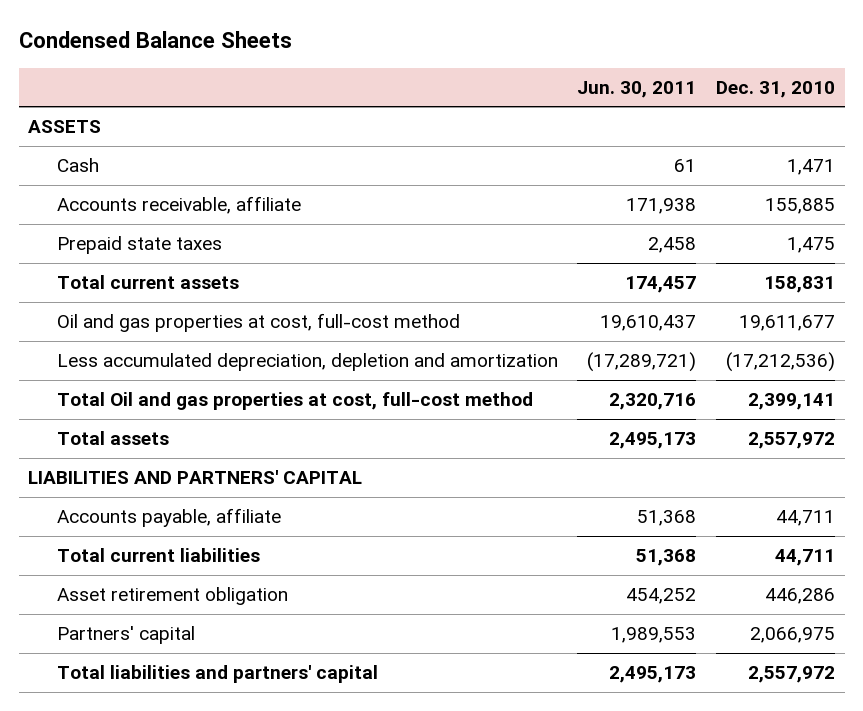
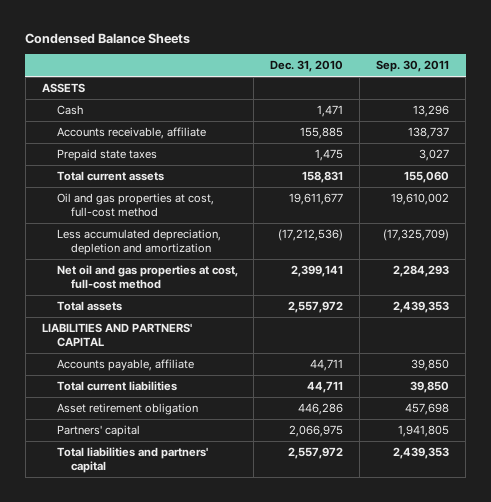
- | Jun. 30, 2011 | Dec. 31, 2010
+ | Dec. 31, 2010 | Sep. 30, 2011
- Total Oil and gas properties at cost, full-cost method | 2,320,716 | 2,399,141
+ Net oil and gas properties at cost, full-cost method | 2,399,141 | 2,284,293

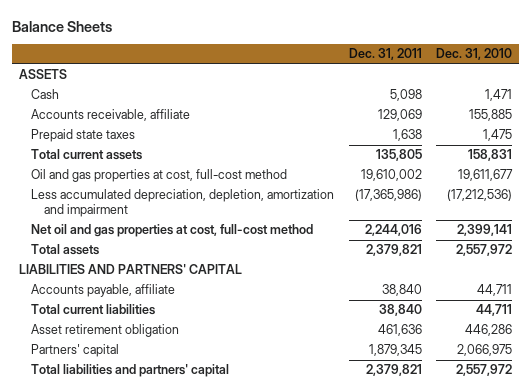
- Condensed Balance Sheets
+ Balance Sheets
- | Dec. 31, 2010 | Sep. 30, 2011
+ | Dec. 31, 2011 | Dec. 31, 2010
- Less accumulated depreciation, depletion and amortization | (17,212,536) | (17,325,709)
+ Less accumulated depreciation, depletion, amortization and impairment | (17,365,986) | (17,212,536)

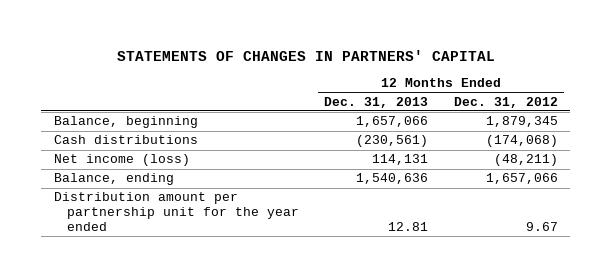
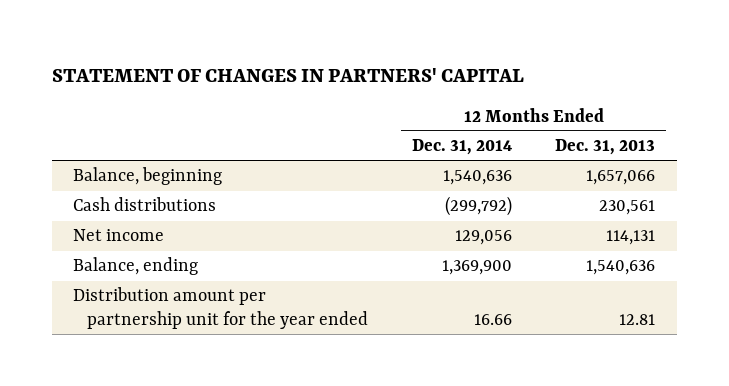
- STATEMENTS OF CHANGES IN PARTNERS' CAPITAL
+ STATEMENT OF CHANGES IN PARTNERS' CAPITAL
- | 12 Months Ended Dec. 31, 2013 | 12 Months Ended Dec. 31, 2012
+ | 12 Months Ended Dec. 31, 2014 | 12 Months Ended Dec. 31, 2013
- Cash distributions | (230,561) | (174,068)
- Net income (loss) | 114,131 | (48,211)
+ Cash distributions | (299,792) | 230,561
+ Net income | 129,056 | 114,131

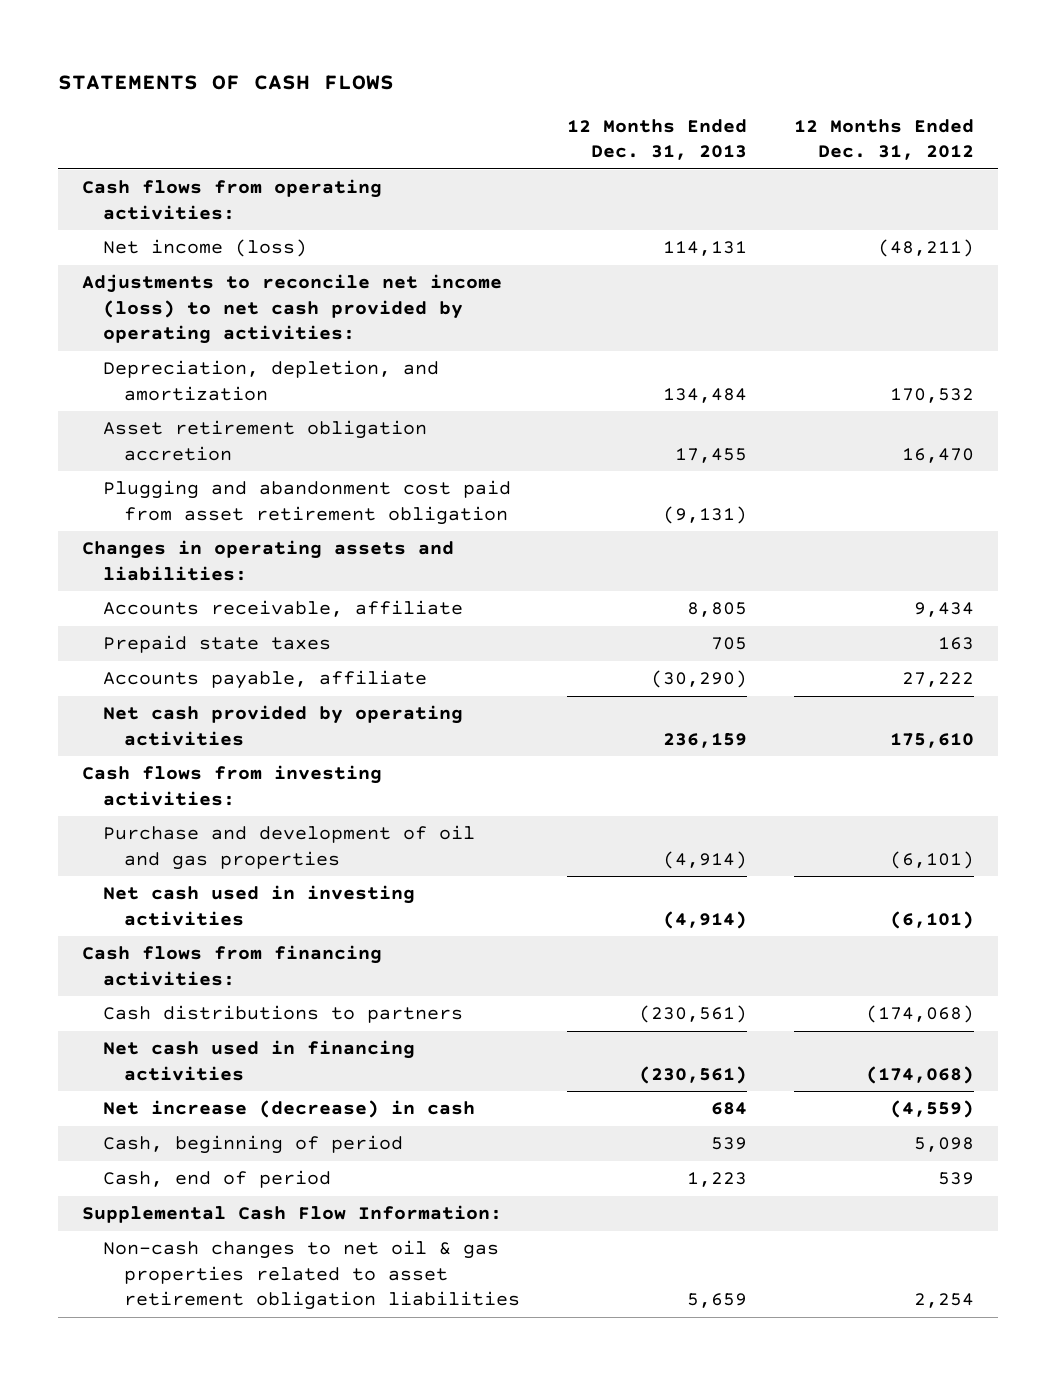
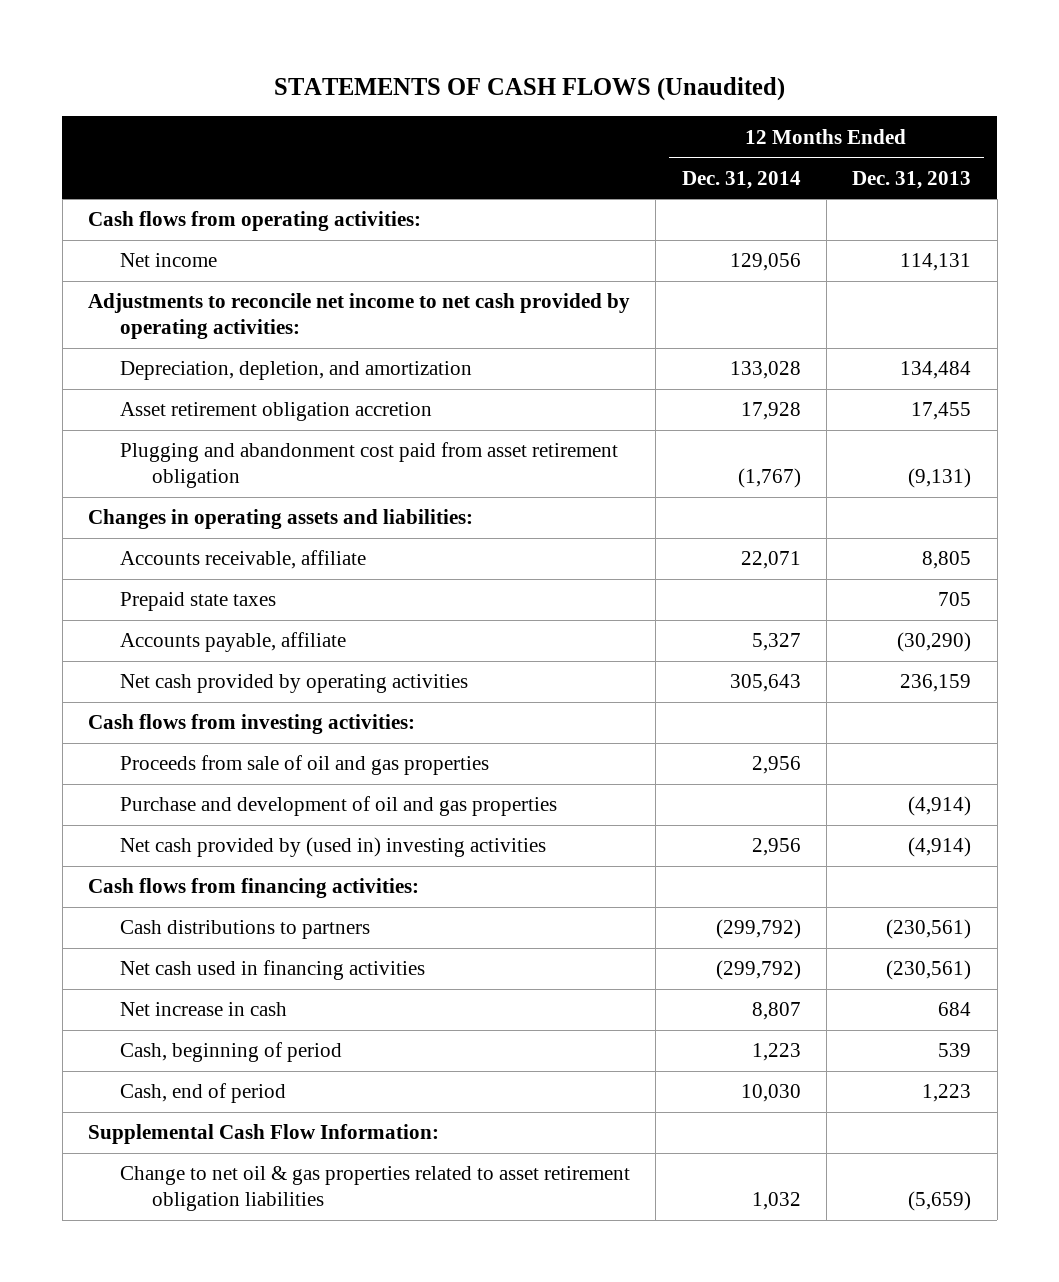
- STATEMENTS OF CASH FLOWS
+ STATEMENTS OF CASH FLOWS (Unaudited)
- | 12 Months Ended Dec. 31, 2013 | 12 Months Ended Dec. 31, 2012
+ | 12 Months Ended Dec. 31, 2014 | 12 Months Ended Dec. 31, 2013
- Net income (loss) | 114,131 | (48,211)
- Adjustments to reconcile net income (loss) to net cash provided by operating activities:
+ Net income | 129,056 | 114,131
+ Adjustments to reconcile net income to net cash provided by operating activities:
+ Proceeds from sale of oil and gas properties | 2,956 |
- Net cash used in investing activities | (4,914) | (6,101)
+ Net cash provided by (used in) investing activities | 2,956 | (4,914)
- Net increase (decrease) in cash | 684 | (4,559)
+ Net increase in cash | 8,807 | 684
- Non-cash changes to net oil & gas properties related to asset retirement obligation liabilities | 5,659 | 2,254
+ Change to net oil & gas properties related to asset retirement obligation liabilities | 1,032 | (5,659)

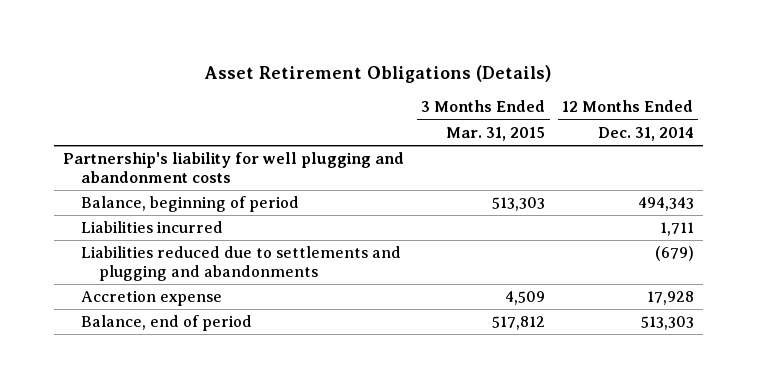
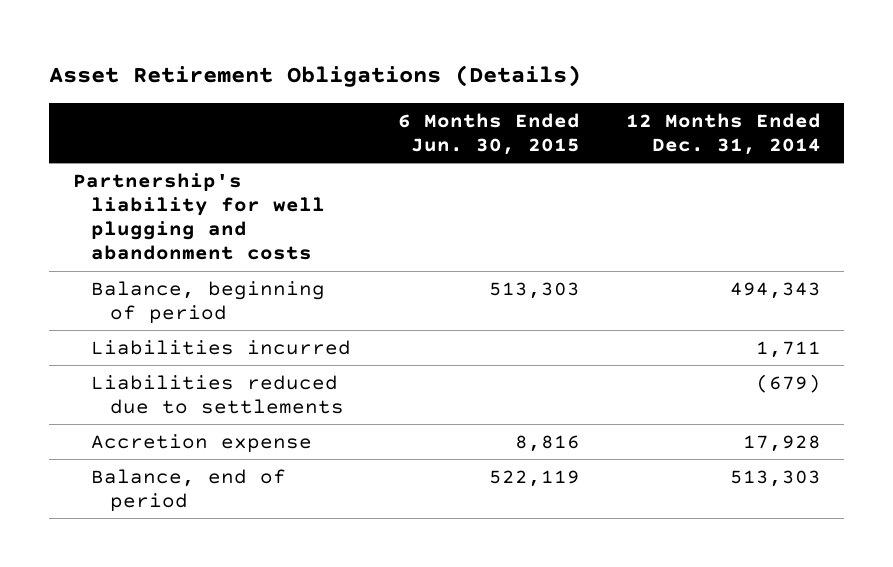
- | 3 Months Ended Mar. 31, 2015 | 12 Months Ended Dec. 31, 2014
+ | 6 Months Ended Jun. 30, 2015 | 12 Months Ended Dec. 31, 2014
- Liabilities reduced due to settlements and plugging and abandonments | | (679)
+ Liabilities reduced due to settlements | | (679)

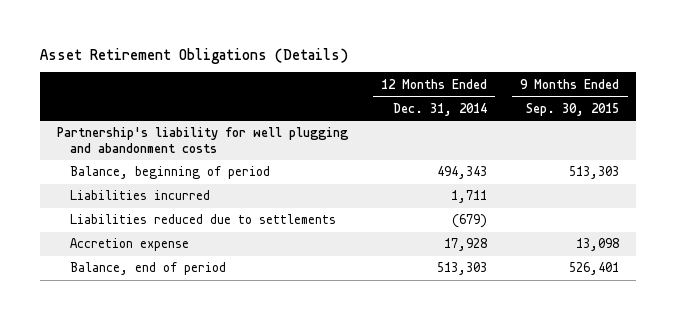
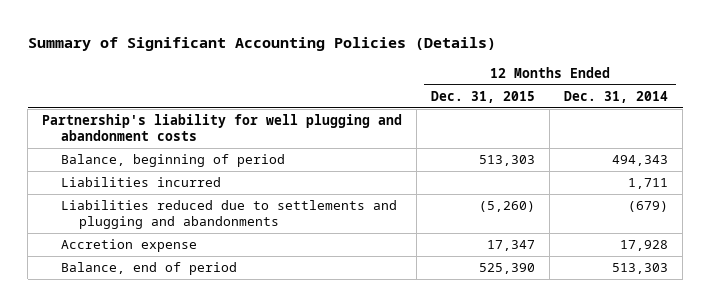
- Asset Retirement Obligations (Details)
+ Summary of Significant Accounting Policies (Details)
- | 12 Months Ended Dec. 31, 2014 | 9 Months Ended Sep. 30, 2015
+ | 12 Months Ended Dec. 31, 2015 | 12 Months Ended Dec. 31, 2014
- Liabilities reduced due to settlements | (679) |
+ Liabilities reduced due to settlements and plugging and abandonments | (5,260) | (679)

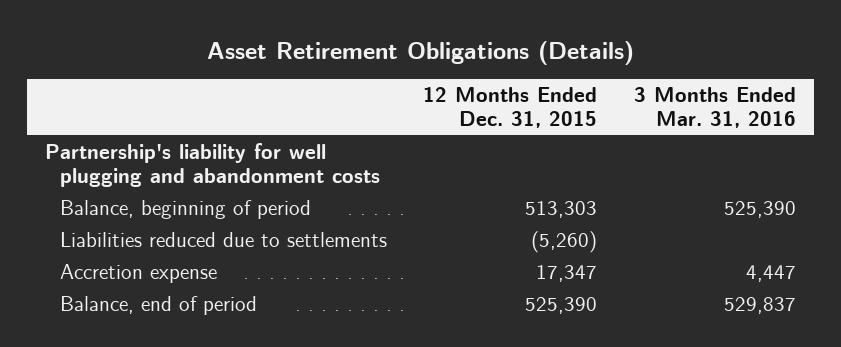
- Summary of Significant Accounting Policies (Details)
+ Asset Retirement Obligations (Details)
- | 12 Months Ended Dec. 31, 2015 | 12 Months Ended Dec. 31, 2014
+ | 12 Months Ended Dec. 31, 2015 | 3 Months Ended Mar. 31, 2016
- Liabilities incurred | | 1,711
- Liabilities reduced due to settlements and plugging and abandonments | (5,260) | (679)
+ Liabilities reduced due to settlements | (5,260) |

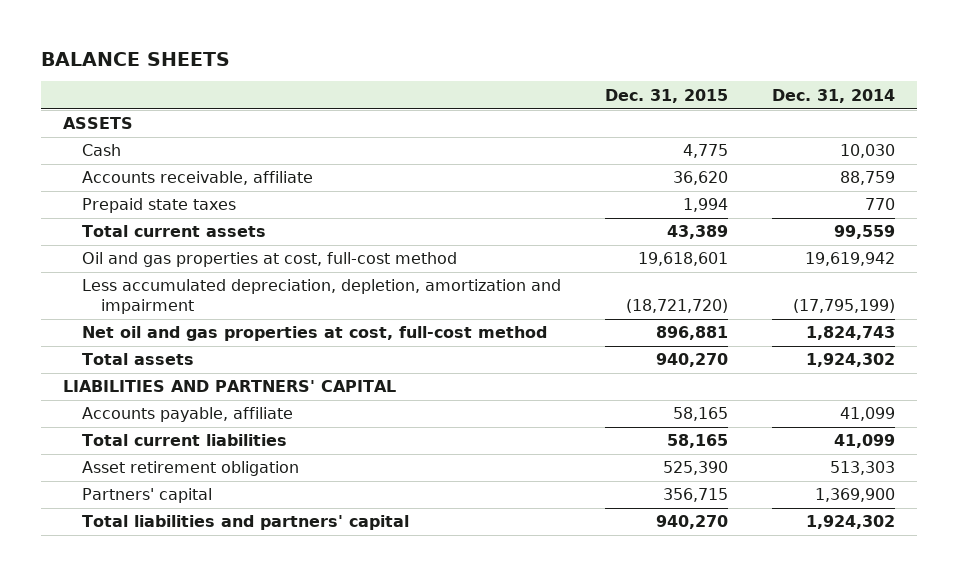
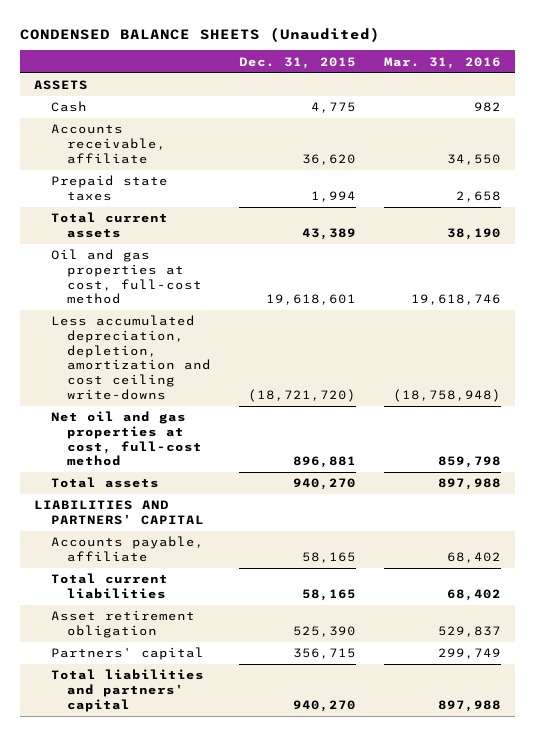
- BALANCE SHEETS
+ CONDENSED BALANCE SHEETS (Unaudited)
- | Dec. 31, 2015 | Dec. 31, 2014
+ | Dec. 31, 2015 | Mar. 31, 2016
- Less accumulated depreciation, depletion, amortization and impairment | (18,721,720) | (17,795,199)
+ Less accumulated depreciation, depletion, amortization and cost ceiling write-downs | (18,721,720) | (18,758,948)

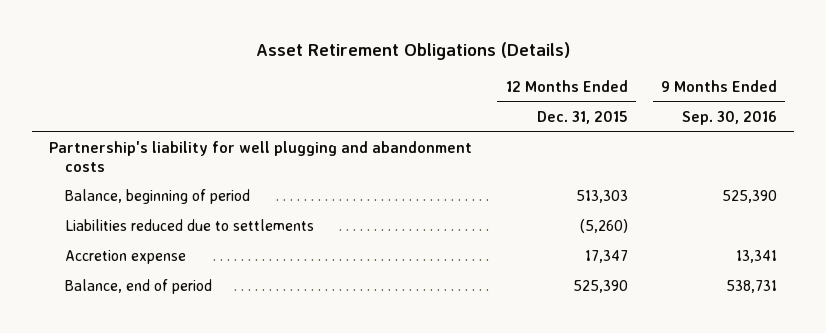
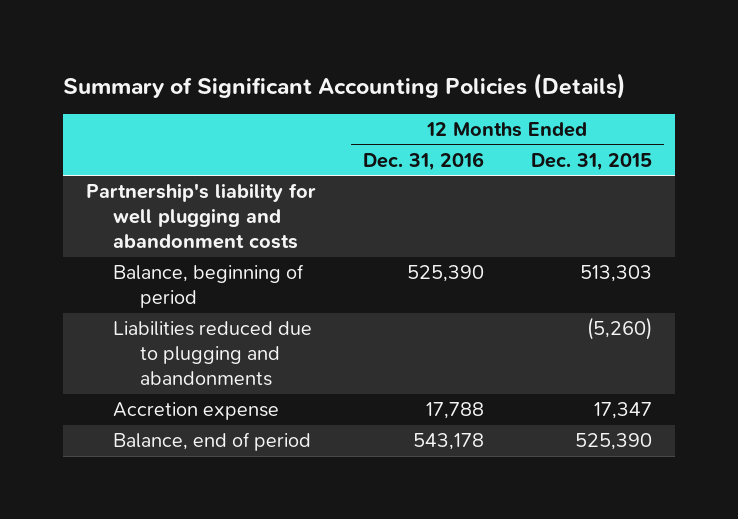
- Asset Retirement Obligations (Details)
+ Summary of Significant Accounting Policies (Details)
- | 12 Months Ended Dec. 31, 2015 | 9 Months Ended Sep. 30, 2016
+ | 12 Months Ended Dec. 31, 2016 | 12 Months Ended Dec. 31, 2015
- Liabilities reduced due to settlements | (5,260) |
+ Liabilities reduced due to plugging and abandonments | | (5,260)

